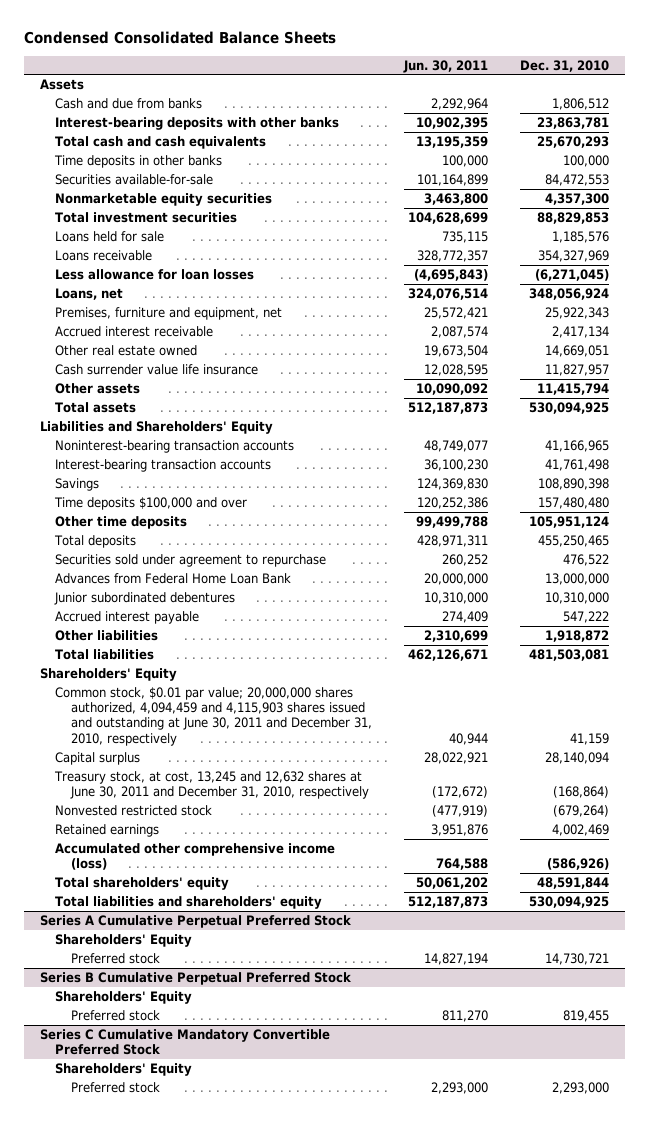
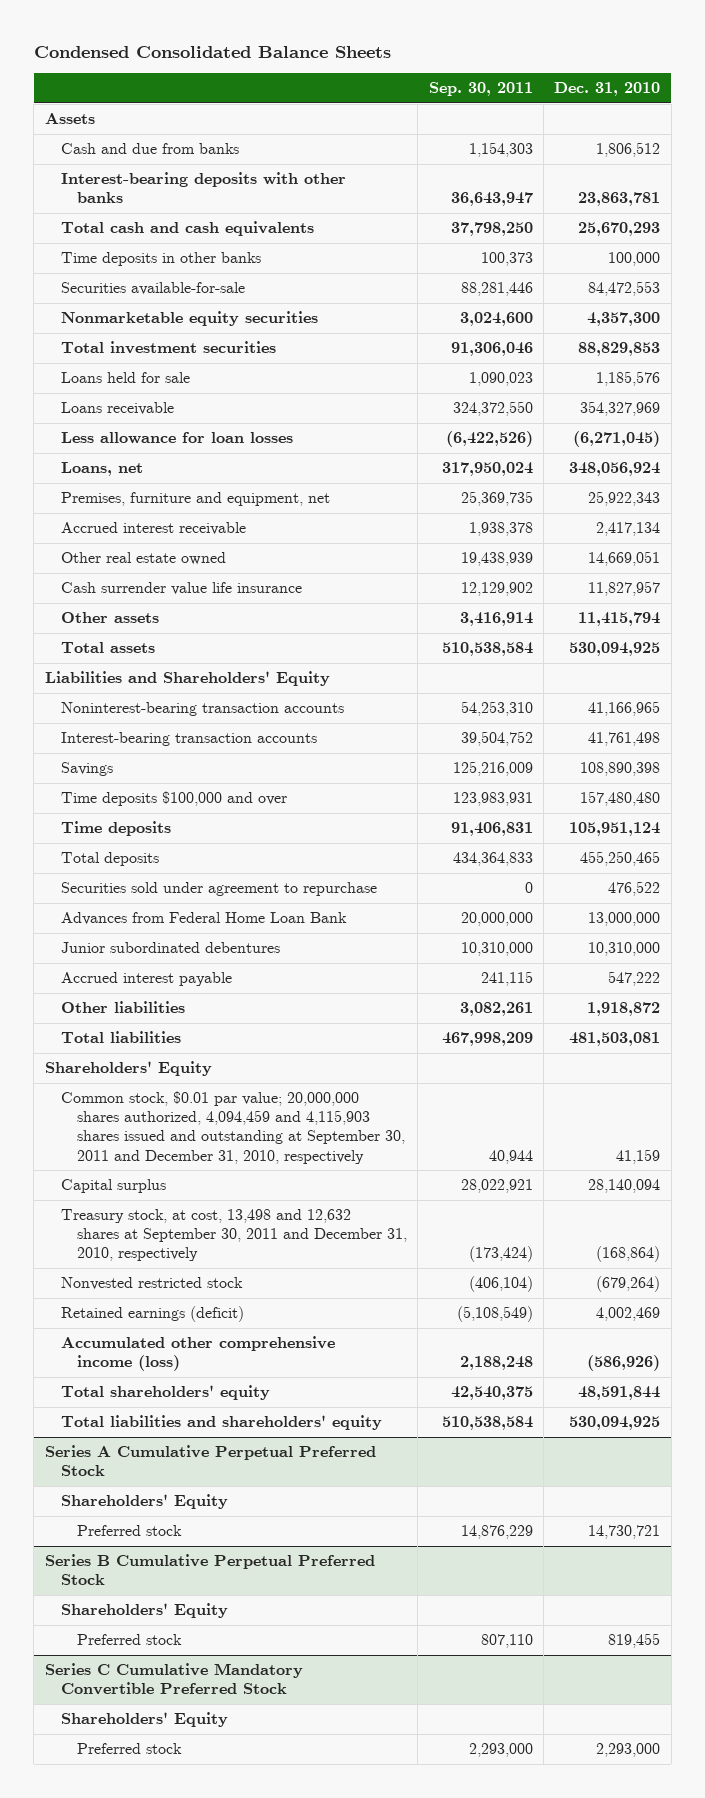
- | Jun. 30, 2011 | Dec. 31, 2010
+ | Sep. 30, 2011 | Dec. 31, 2010
- Other time deposits | 99,499,788 | 105,951,124
+ Time deposits | 91,406,831 | 105,951,124
- Common stock, $0.01 par value; 20,000,000 shares authorized, 4,094,459 and 4,115,903 shares issued and outstanding at June 30, 2011 and December 31, 2010, respectively | 40,944 | 41,159
+ Common stock, $0.01 par value; 20,000,000 shares authorized, 4,094,459 and 4,115,903 shares issued and outstanding at September 30, 2011 and December 31, 2010, respectively | 40,944 | 41,159
- Treasury stock, at cost, 13,245 and 12,632 shares at June 30, 2011 and December 31, 2010, respectively | (172,672) | (168,864)
+ Treasury stock, at cost, 13,498 and 12,632 shares at September 30, 2011 and December 31, 2010, respectively | (173,424) | (168,864)
- Retained earnings | 3,951,876 | 4,002,469
+ Retained earnings (deficit) | (5,108,549) | 4,002,469

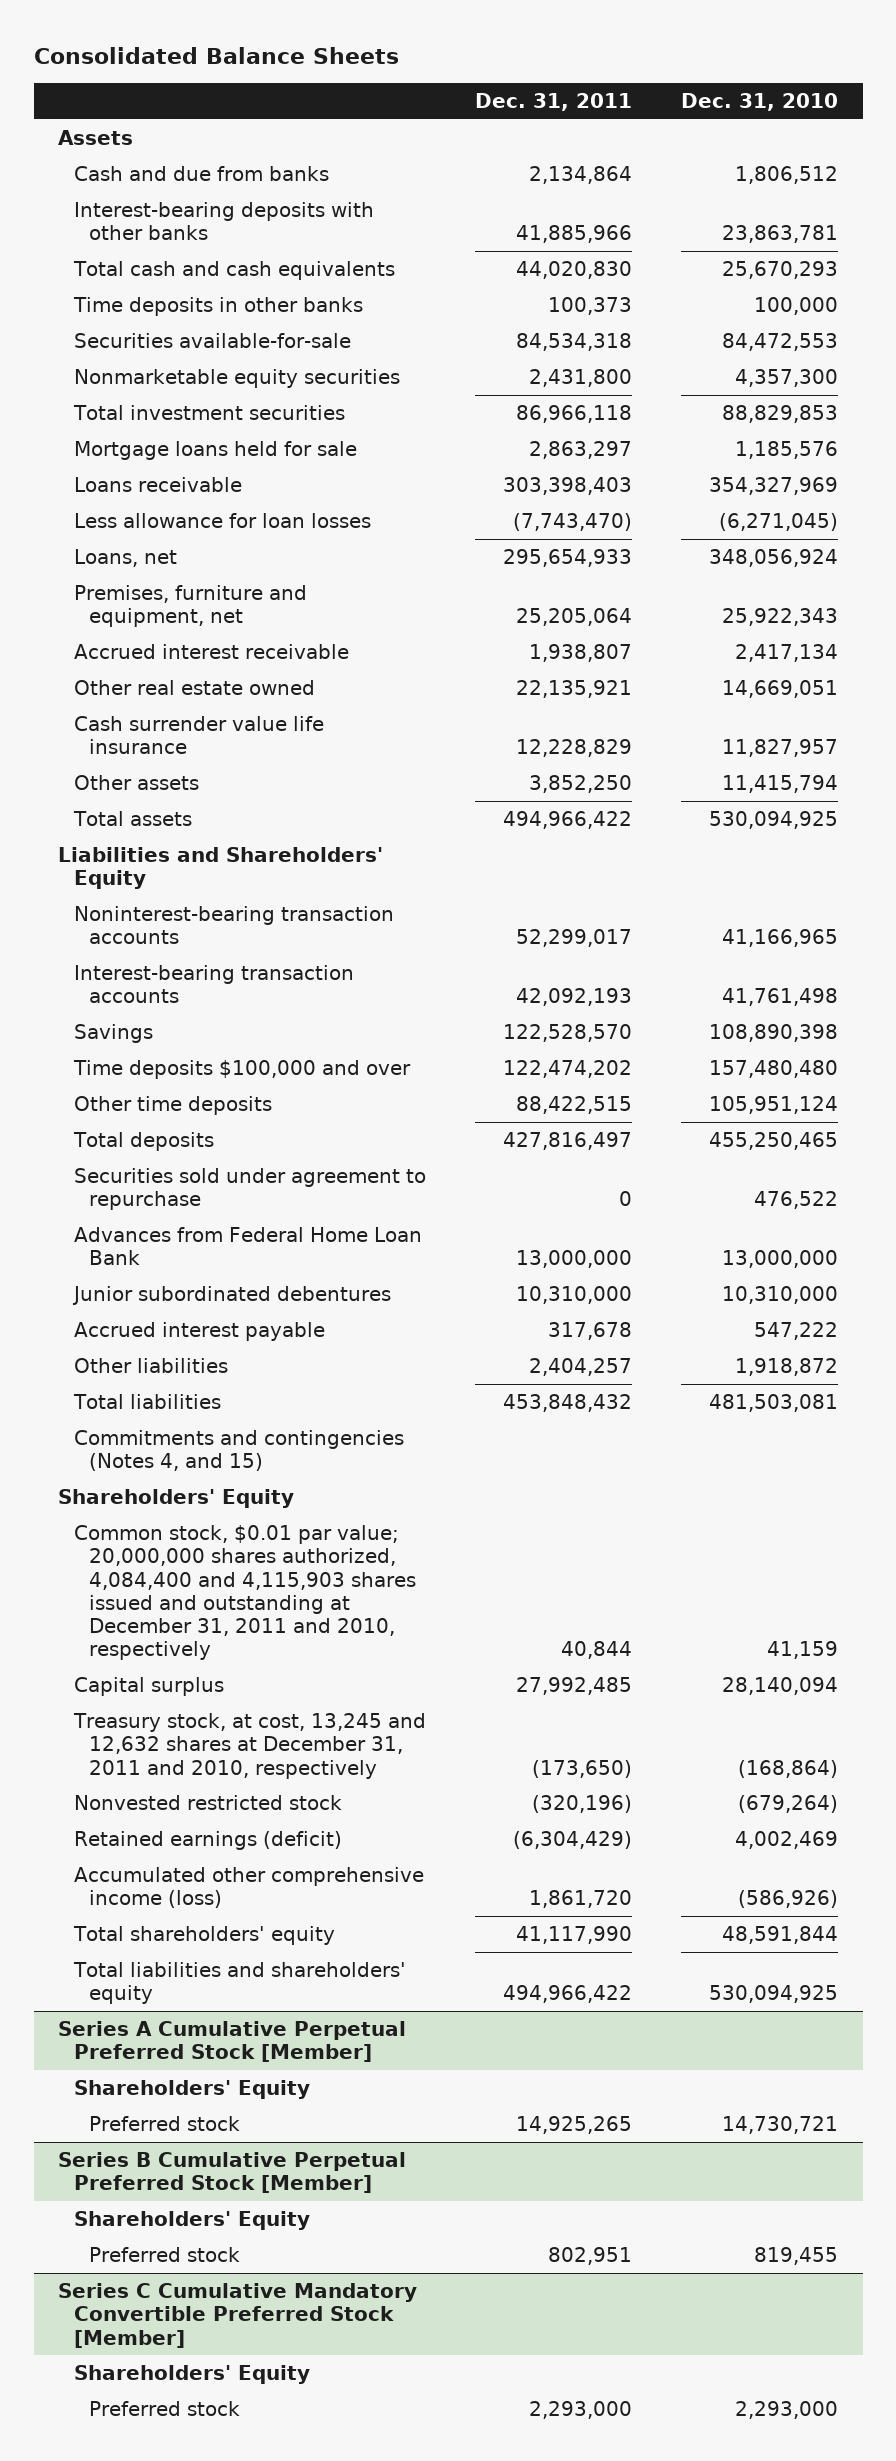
- Condensed Consolidated Balance Sheets
+ Consolidated Balance Sheets
- | Sep. 30, 2011 | Dec. 31, 2010
+ | Dec. 31, 2011 | Dec. 31, 2010
- Loans held for sale | 1,090,023 | 1,185,576
+ Mortgage loans held for sale | 2,863,297 | 1,185,576
- Time deposits | 91,406,831 | 105,951,124
+ Other time deposits | 88,422,515 | 105,951,124
+ Commitments and contingencies (Notes 4, and 15)
- Common stock, $0.01 par value; 20,000,000 shares authorized, 4,094,459 and 4,115,903 shares issued and outstanding at September 30, 2011 and December 31, 2010, respectively | 40,944 | 41,159
+ Common stock, $0.01 par value; 20,000,000 shares authorized, 4,084,400 and 4,115,903 shares issued and outstanding at December 31, 2011 and 2010, respectively | 40,844 | 41,159
- Treasury stock, at cost, 13,498 and 12,632 shares at September 30, 2011 and December 31, 2010, respectively | (173,424) | (168,864)
+ Treasury stock, at cost, 13,245 and 12,632 shares at December 31, 2011 and 2010, respectively | (173,650) | (168,864)
- Series A Cumulative Perpetual Preferred Stock
+ Series A Cumulative Perpetual Preferred Stock [Member]
- Series B Cumulative Perpetual Preferred Stock
+ Series B Cumulative Perpetual Preferred Stock [Member]
- Series C Cumulative Mandatory Convertible Preferred Stock
+ Series C Cumulative Mandatory Convertible Preferred Stock [Member]

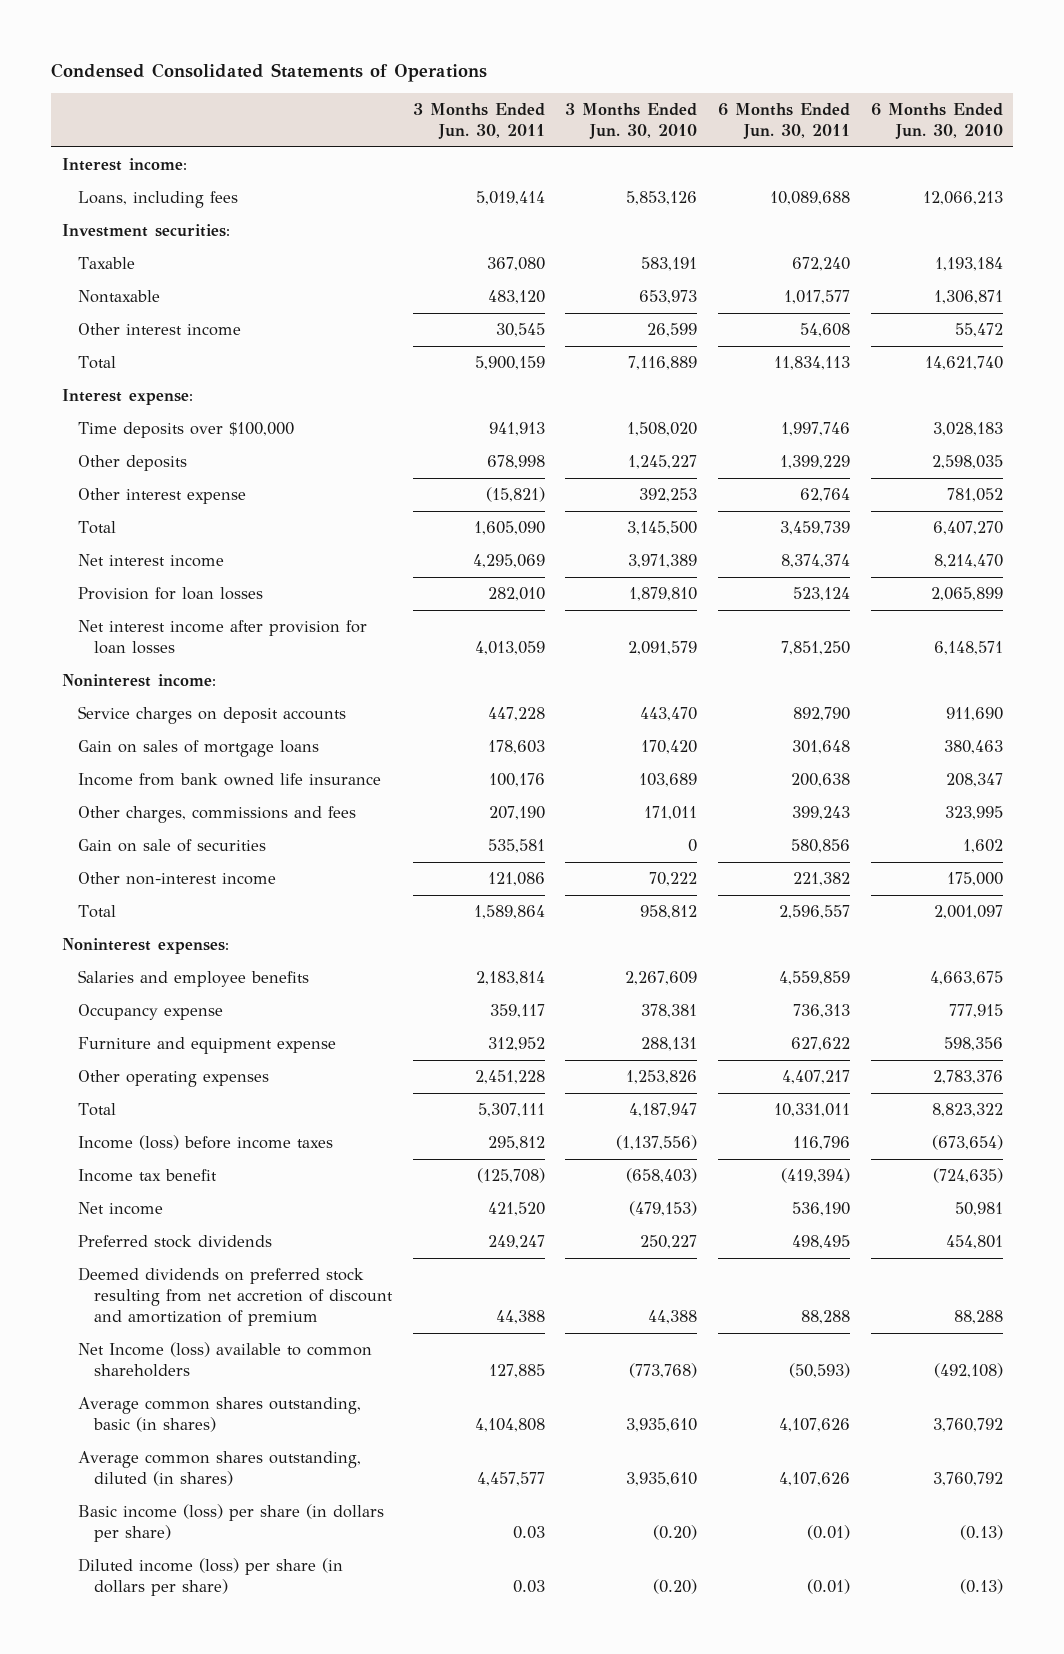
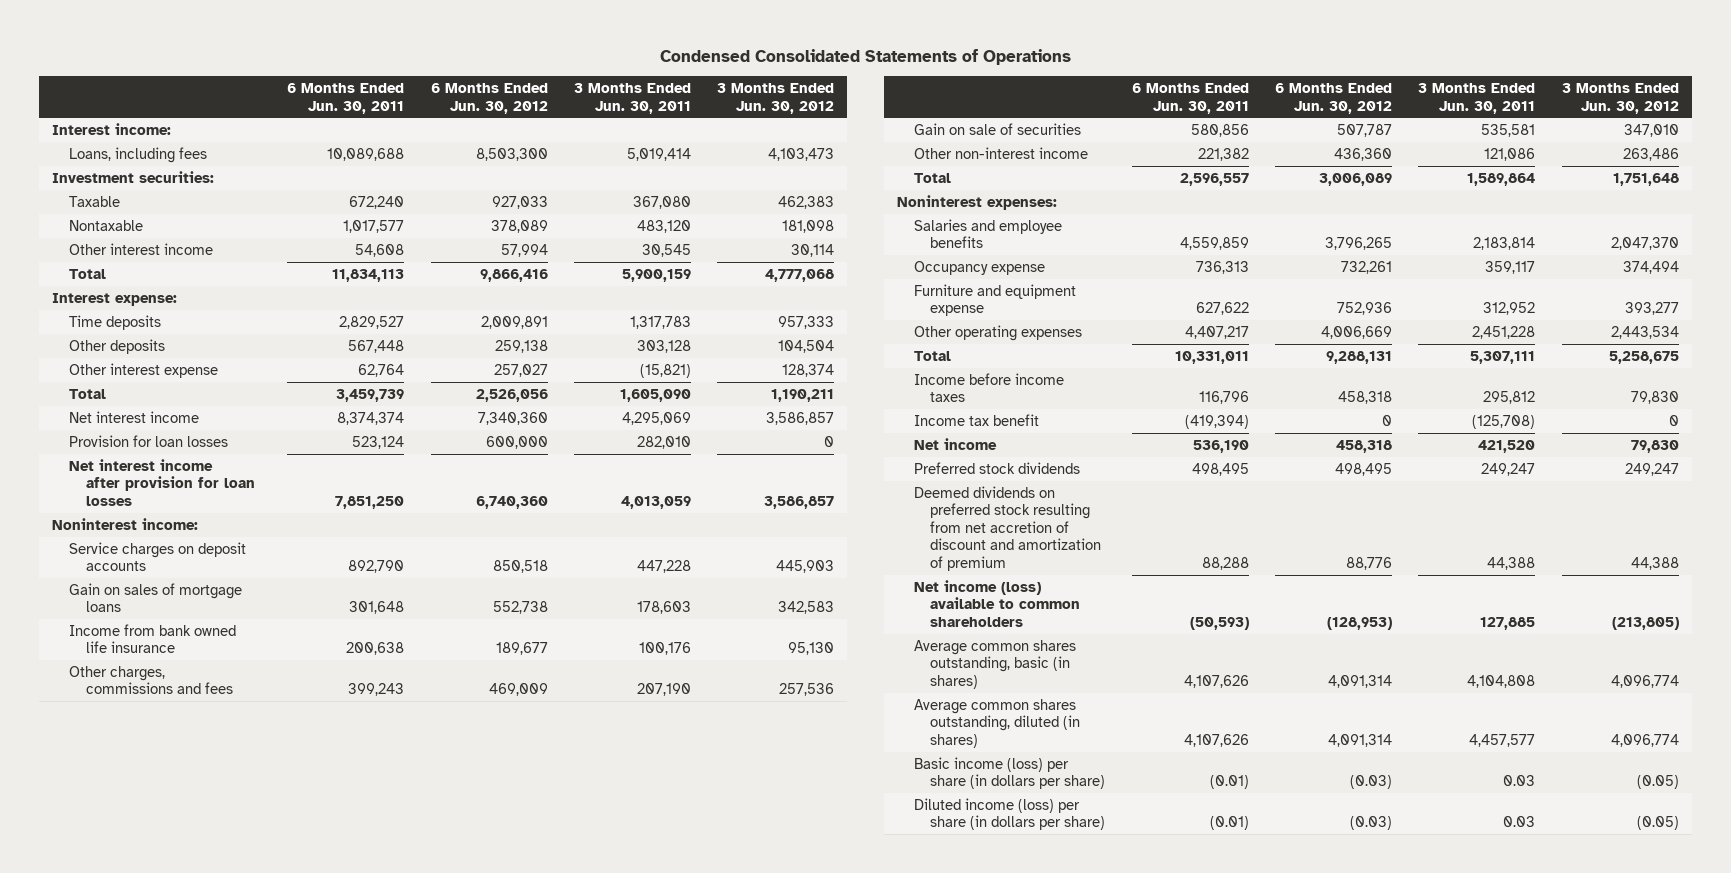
- | 3 Months Ended Jun. 30, 2011 | 3 Months Ended Jun. 30, 2010 | 6 Months Ended Jun. 30, 2011 | 6 Months Ended Jun. 30, 2010
+ | 6 Months Ended Jun. 30, 2011 | 6 Months Ended Jun. 30, 2012 | 3 Months Ended Jun. 30, 2011 | 3 Months Ended Jun. 30, 2012
- Time deposits over $100,000 | 941,913 | 1,508,020 | 1,997,746 | 3,028,183
- Other deposits | 678,998 | 1,245,227 | 1,399,229 | 2,598,035
+ Time deposits | 2,829,527 | 2,009,891 | 1,317,783 | 957,333
+ Other deposits | 567,448 | 259,138 | 303,128 | 104,504
- Income (loss) before income taxes | 295,812 | (1,137,556) | 116,796 | (673,654)
+ Income before income taxes | 116,796 | 458,318 | 295,812 | 79,830
- Net Income (loss) available to common shareholders | 127,885 | (773,768) | (50,593) | (492,108)
+ Net income (loss) available to common shareholders | (50,593) | (128,953) | 127,885 | (213,805)

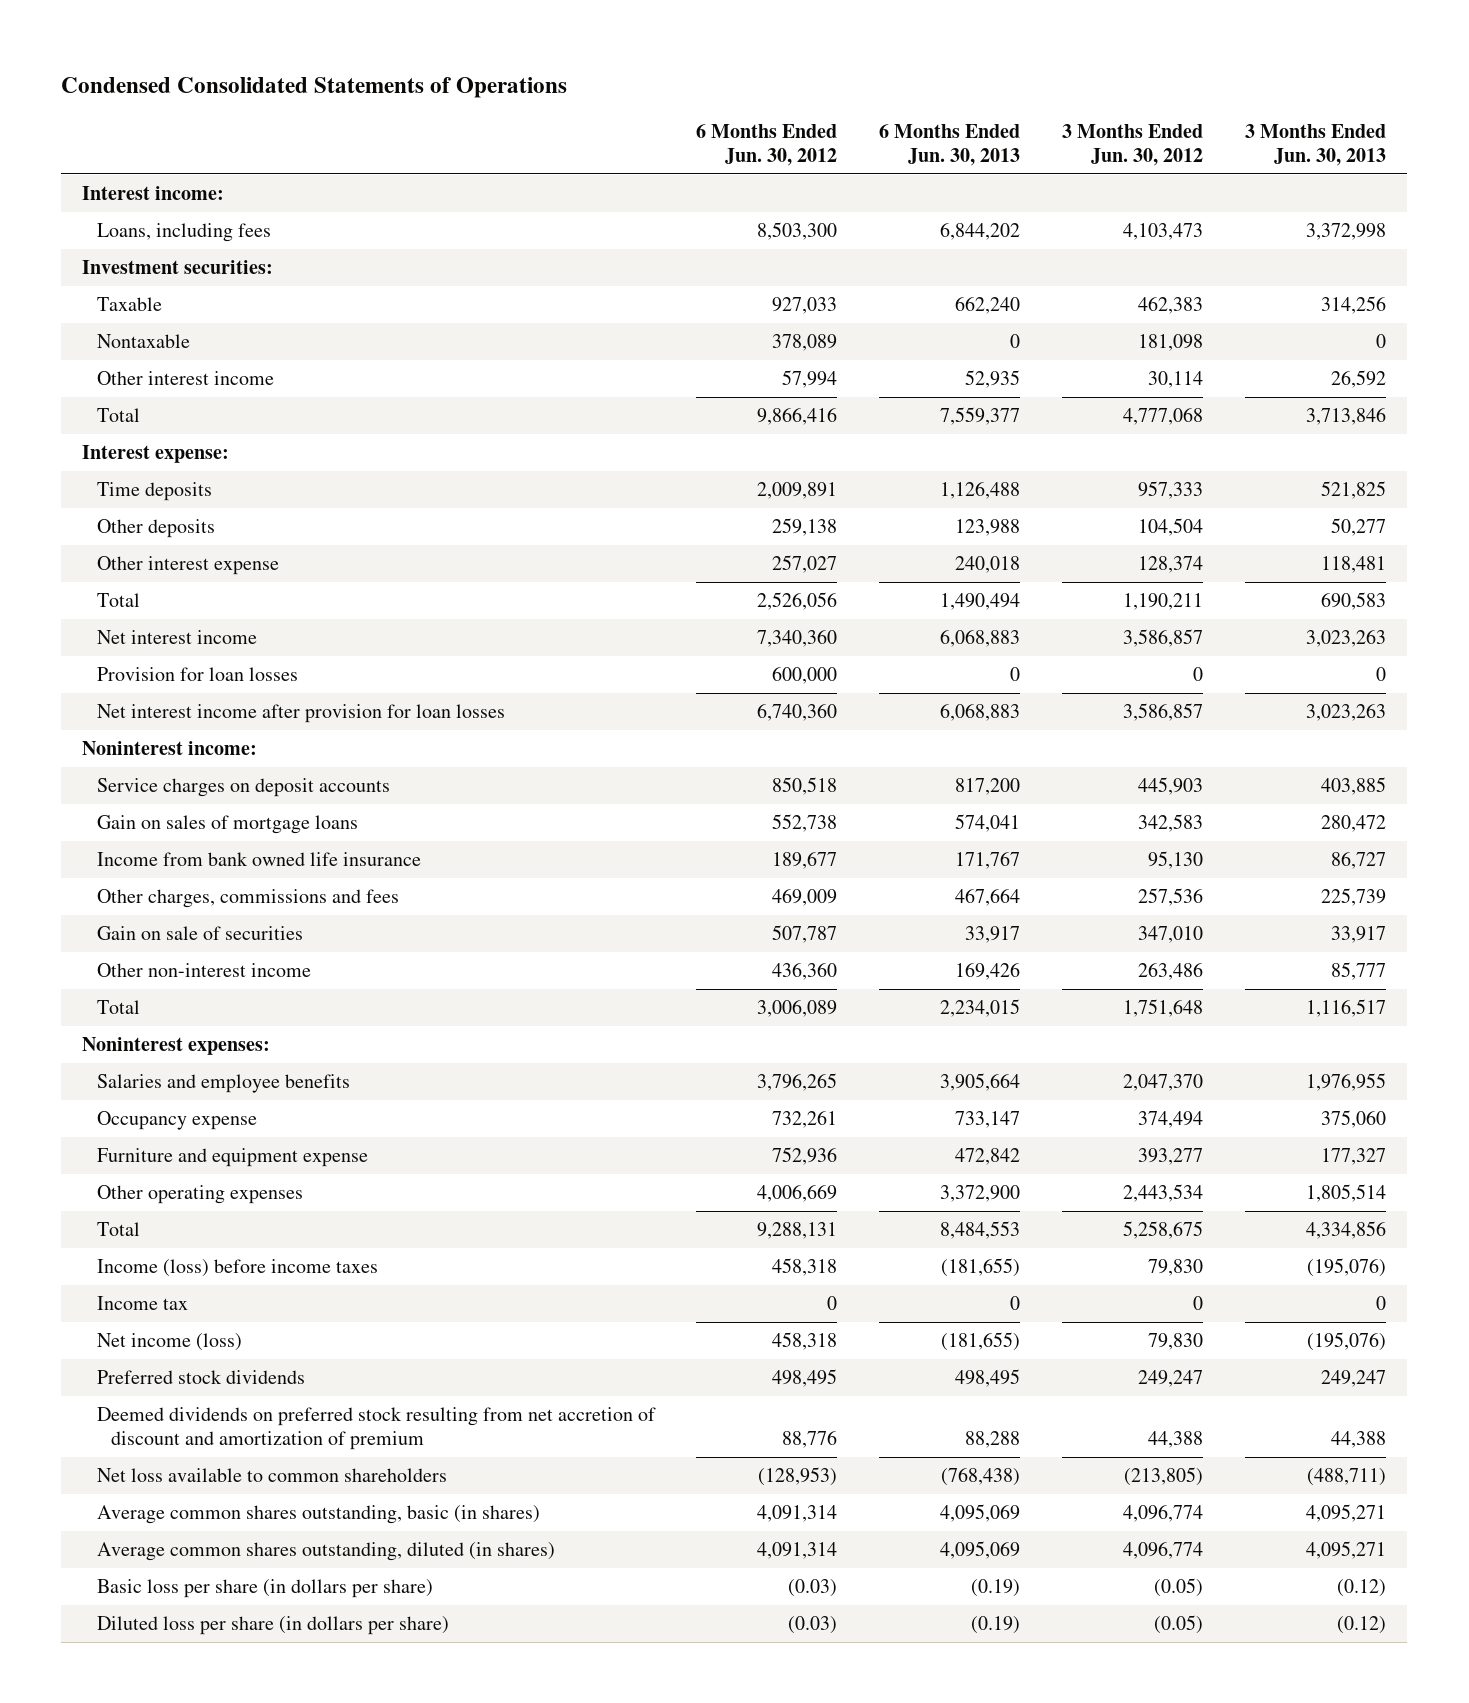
- | 6 Months Ended Jun. 30, 2011 | 6 Months Ended Jun. 30, 2012 | 3 Months Ended Jun. 30, 2011 | 3 Months Ended Jun. 30, 2012
+ | 6 Months Ended Jun. 30, 2012 | 6 Months Ended Jun. 30, 2013 | 3 Months Ended Jun. 30, 2012 | 3 Months Ended Jun. 30, 2013
- Income before income taxes | 116,796 | 458,318 | 295,812 | 79,830
- Income tax benefit | (419,394) | 0 | (125,708) | 0
- Net income | 536,190 | 458,318 | 421,520 | 79,830
+ Income (loss) before income taxes | 458,318 | (181,655) | 79,830 | (195,076)
+ Income tax | 0 | 0 | 0 | 0
+ Net income (loss) | 458,318 | (181,655) | 79,830 | (195,076)
- Net income (loss) available to common shareholders | (50,593) | (128,953) | 127,885 | (213,805)
+ Net loss available to common shareholders | (128,953) | (768,438) | (213,805) | (488,711)
- Basic income (loss) per share (in dollars per share) | (0.01) | (0.03) | 0.03 | (0.05)
- Diluted income (loss) per share (in dollars per share) | (0.01) | (0.03) | 0.03 | (0.05)
+ Basic loss per share (in dollars per share) | (0.03) | (0.19) | (0.05) | (0.12)
+ Diluted loss per share (in dollars per share) | (0.03) | (0.19) | (0.05) | (0.12)

